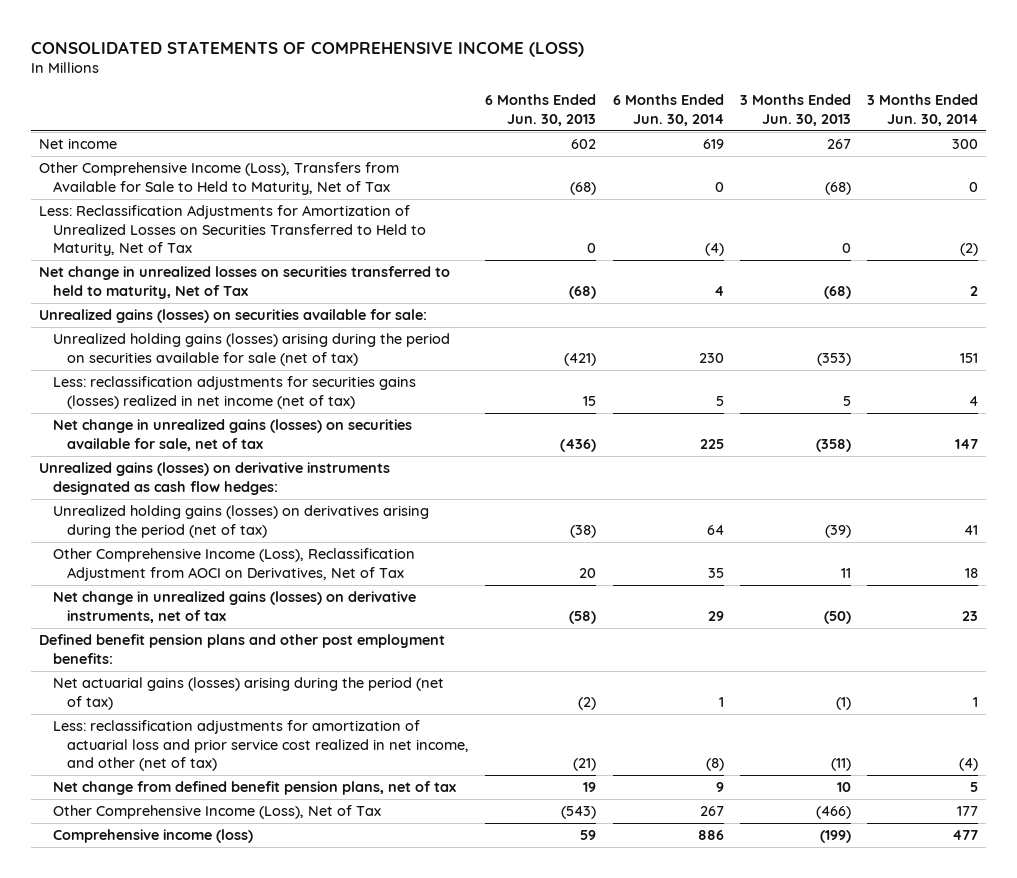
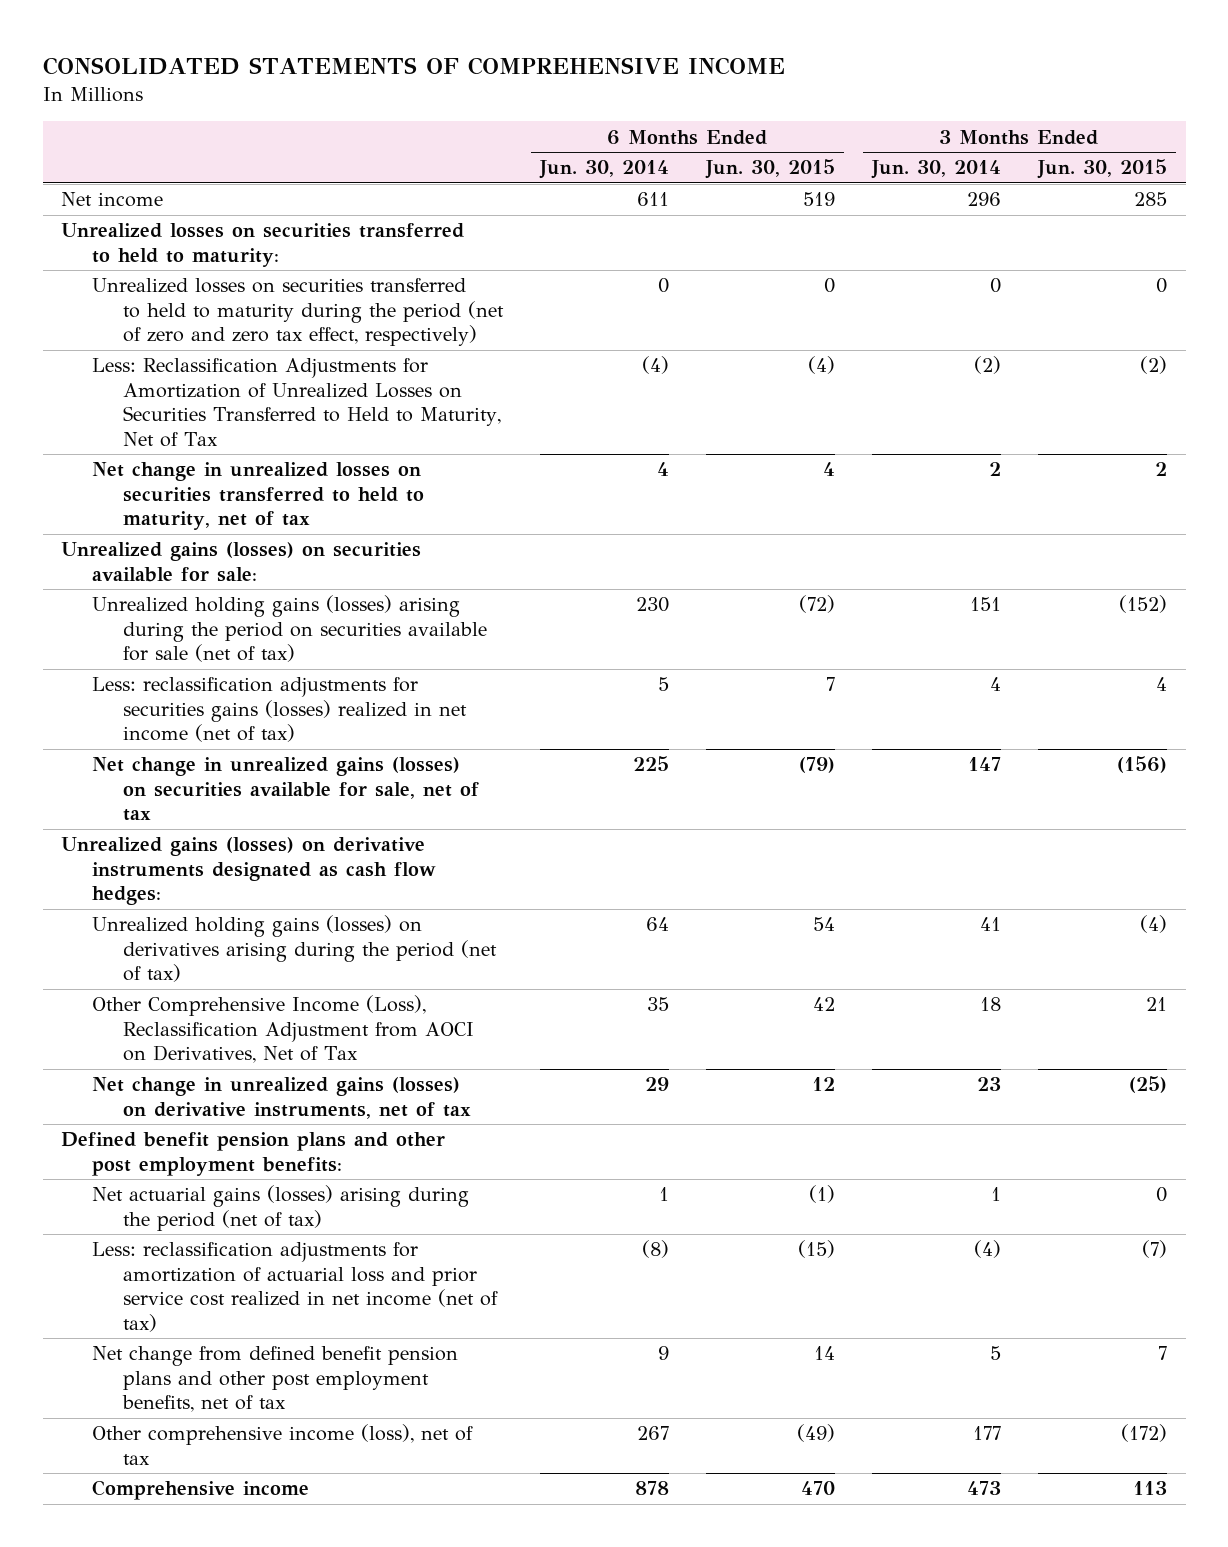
- CONSOLIDATED STATEMENTS OF COMPREHENSIVE INCOME (LOSS)
+ CONSOLIDATED STATEMENTS OF COMPREHENSIVE INCOME
- | 6 Months Ended Jun. 30, 2013 | 6 Months Ended Jun. 30, 2014 | 3 Months Ended Jun. 30, 2013 | 3 Months Ended Jun. 30, 2014
+ | 6 Months Ended Jun. 30, 2014 | 6 Months Ended Jun. 30, 2015 | 3 Months Ended Jun. 30, 2014 | 3 Months Ended Jun. 30, 2015
- Net income | 602 | 619 | 267 | 300
- Other Comprehensive Income (Loss), Transfers from Available for Sale to Held to Maturity, Net of Tax | (68) | 0 | (68) | 0
+ Net income | 611 | 519 | 296 | 285
+ Unrealized losses on securities transferred to held to maturity:
+ Unrealized losses on securities transferred to held to maturity during the period (net of zero and zero tax effect, respectively) | 0 | 0 | 0 | 0
- Net change in unrealized losses on securities transferred to held to maturity, Net of Tax | (68) | 4 | (68) | 2
+ Net change in unrealized losses on securities transferred to held to maturity, net of tax | 4 | 4 | 2 | 2
- Less: reclassification adjustments for amortization of actuarial loss and prior service cost realized in net income, and other (net of tax) | (21) | (8) | (11) | (4)
- Net change from defined benefit pension plans, net of tax | 19 | 9 | 10 | 5
- Other Comprehensive Income (Loss), Net of Tax | (543) | 267 | (466) | 177
- Comprehensive income (loss) | 59 | 886 | (199) | 477
+ Less: reclassification adjustments for amortization of actuarial loss and prior service cost realized in net income (net of tax) | (8) | (15) | (4) | (7)
+ Net change from defined benefit pension plans and other post employment benefits, net of tax | 9 | 14 | 5 | 7
+ Other comprehensive income (loss), net of tax | 267 | (49) | 177 | (172)
+ Comprehensive income | 878 | 470 | 473 | 113

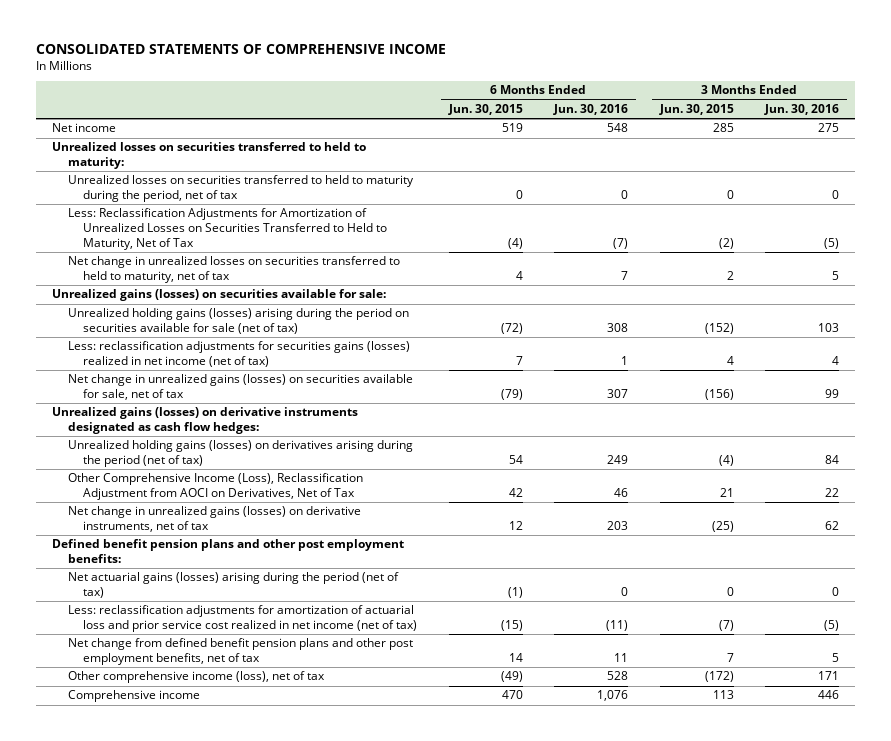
- | 6 Months Ended Jun. 30, 2014 | 6 Months Ended Jun. 30, 2015 | 3 Months Ended Jun. 30, 2014 | 3 Months Ended Jun. 30, 2015
+ | 6 Months Ended Jun. 30, 2015 | 6 Months Ended Jun. 30, 2016 | 3 Months Ended Jun. 30, 2015 | 3 Months Ended Jun. 30, 2016
- Unrealized losses on securities transferred to held to maturity during the period (net of zero and zero tax effect, respectively) | 0 | 0 | 0 | 0
+ Unrealized losses on securities transferred to held to maturity during the period, net of tax | 0 | 0 | 0 | 0

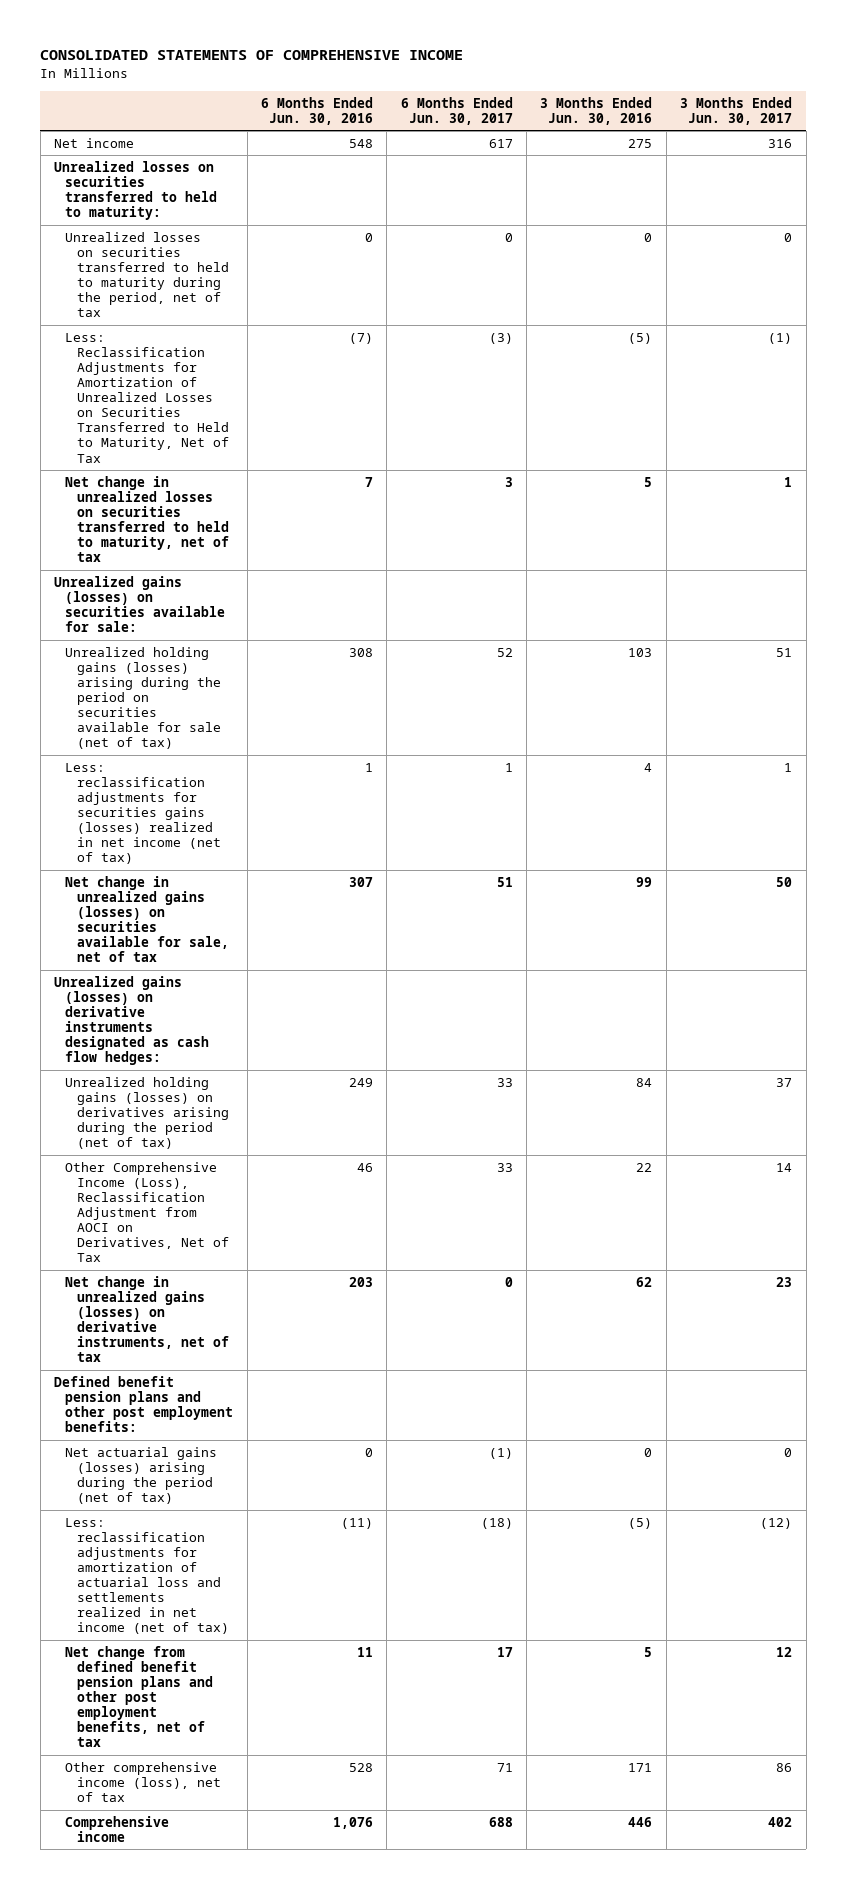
- | 6 Months Ended Jun. 30, 2015 | 6 Months Ended Jun. 30, 2016 | 3 Months Ended Jun. 30, 2015 | 3 Months Ended Jun. 30, 2016
+ | 6 Months Ended Jun. 30, 2016 | 6 Months Ended Jun. 30, 2017 | 3 Months Ended Jun. 30, 2016 | 3 Months Ended Jun. 30, 2017
- Less: reclassification adjustments for amortization of actuarial loss and prior service cost realized in net income (net of tax) | (15) | (11) | (7) | (5)
+ Less: reclassification adjustments for amortization of actuarial loss and settlements realized in net income (net of tax) | (11) | (18) | (5) | (12)

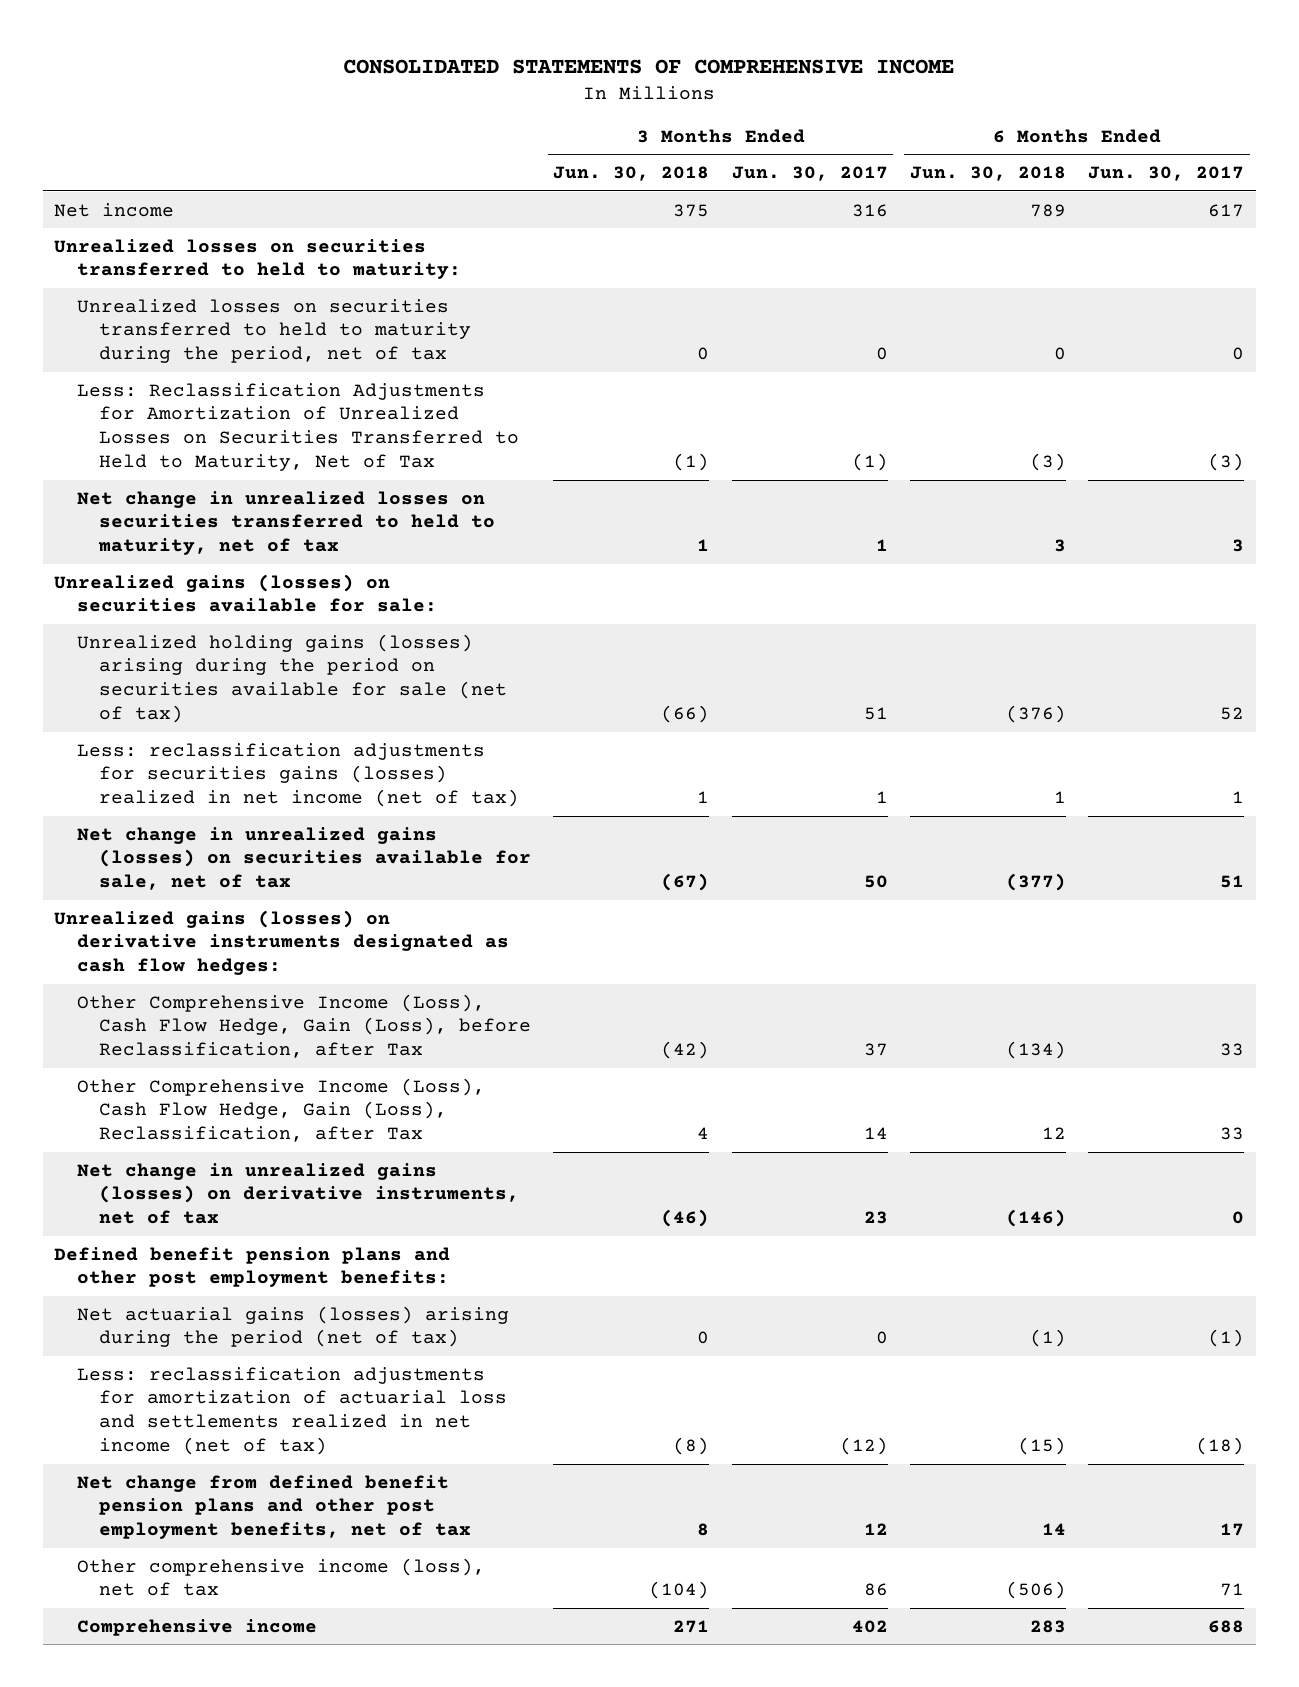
- | 6 Months Ended Jun. 30, 2016 | 6 Months Ended Jun. 30, 2017 | 3 Months Ended Jun. 30, 2016 | 3 Months Ended Jun. 30, 2017
+ | 3 Months Ended Jun. 30, 2018 | 3 Months Ended Jun. 30, 2017 | 6 Months Ended Jun. 30, 2018 | 6 Months Ended Jun. 30, 2017
- Unrealized holding gains (losses) on derivatives arising during the period (net of tax) | 249 | 33 | 84 | 37
- Other Comprehensive Income (Loss), Reclassification Adjustment from AOCI on Derivatives, Net of Tax | 46 | 33 | 22 | 14
+ Other Comprehensive Income (Loss), Cash Flow Hedge, Gain (Loss), before Reclassification, after Tax | (42) | 37 | (134) | 33
+ Other Comprehensive Income (Loss), Cash Flow Hedge, Gain (Loss), Reclassification, after Tax | 4 | 14 | 12 | 33

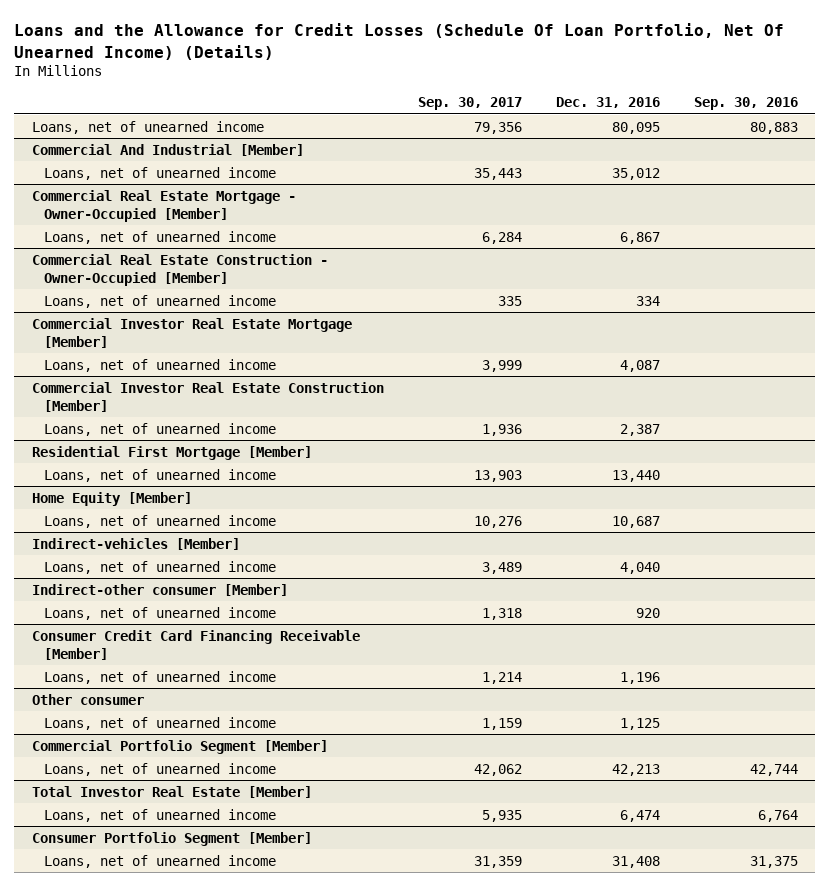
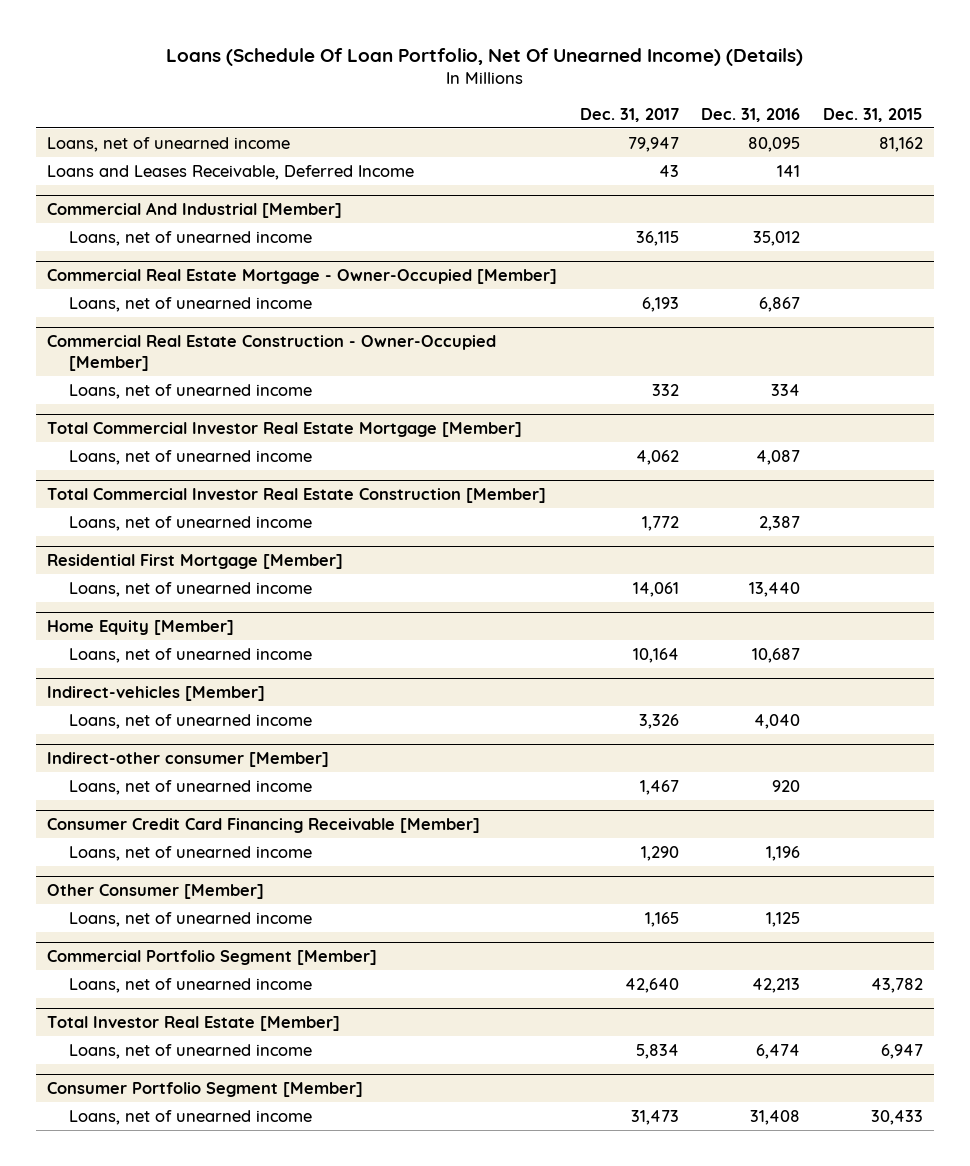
- Loans and the Allowance for Credit Losses (Schedule Of Loan Portfolio, Net Of Unearned Income) (Details)
+ Loans (Schedule Of Loan Portfolio, Net Of Unearned Income) (Details)
- | Sep. 30, 2017 | Dec. 31, 2016 | Sep. 30, 2016
+ | Dec. 31, 2017 | Dec. 31, 2016 | Dec. 31, 2015
+ Loans and Leases Receivable, Deferred Income | 43 | 141 |
- Commercial Investor Real Estate Mortgage [Member]
+ Total Commercial Investor Real Estate Mortgage [Member]
- Commercial Investor Real Estate Construction [Member]
+ Total Commercial Investor Real Estate Construction [Member]
- Other consumer
+ Other Consumer [Member]

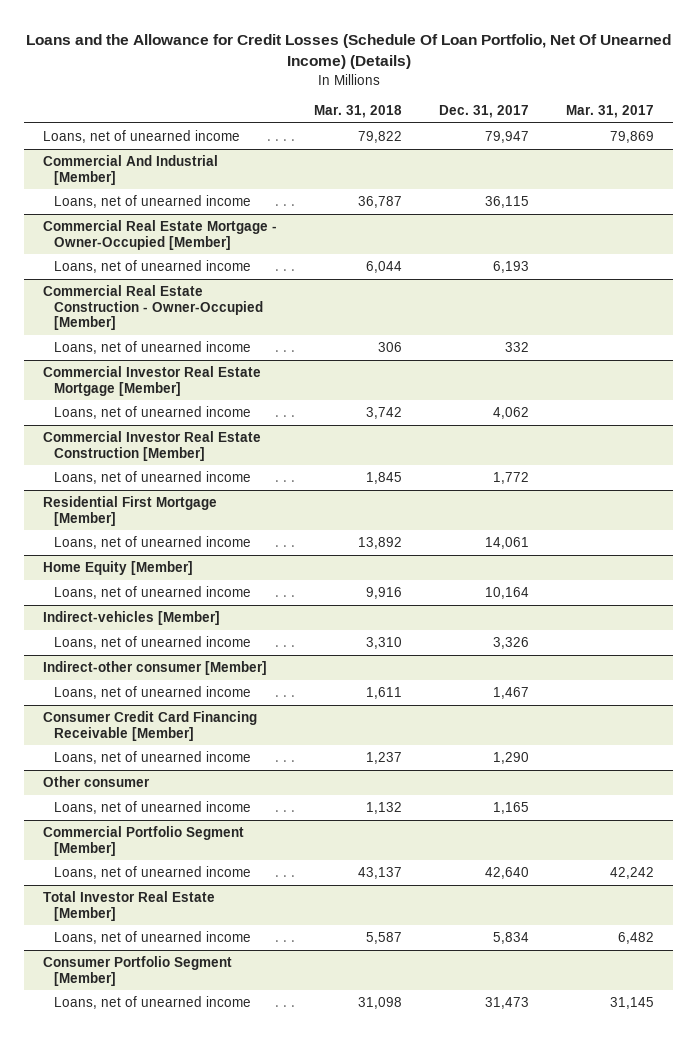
- Loans (Schedule Of Loan Portfolio, Net Of Unearned Income) (Details)
+ Loans and the Allowance for Credit Losses (Schedule Of Loan Portfolio, Net Of Unearned Income) (Details)
- | Dec. 31, 2017 | Dec. 31, 2016 | Dec. 31, 2015
+ | Mar. 31, 2018 | Dec. 31, 2017 | Mar. 31, 2017
- Loans and Leases Receivable, Deferred Income | 43 | 141 |
- Total Commercial Investor Real Estate Mortgage [Member]
+ Commercial Investor Real Estate Mortgage [Member]
- Total Commercial Investor Real Estate Construction [Member]
+ Commercial Investor Real Estate Construction [Member]
- Other Consumer [Member]
+ Other consumer

